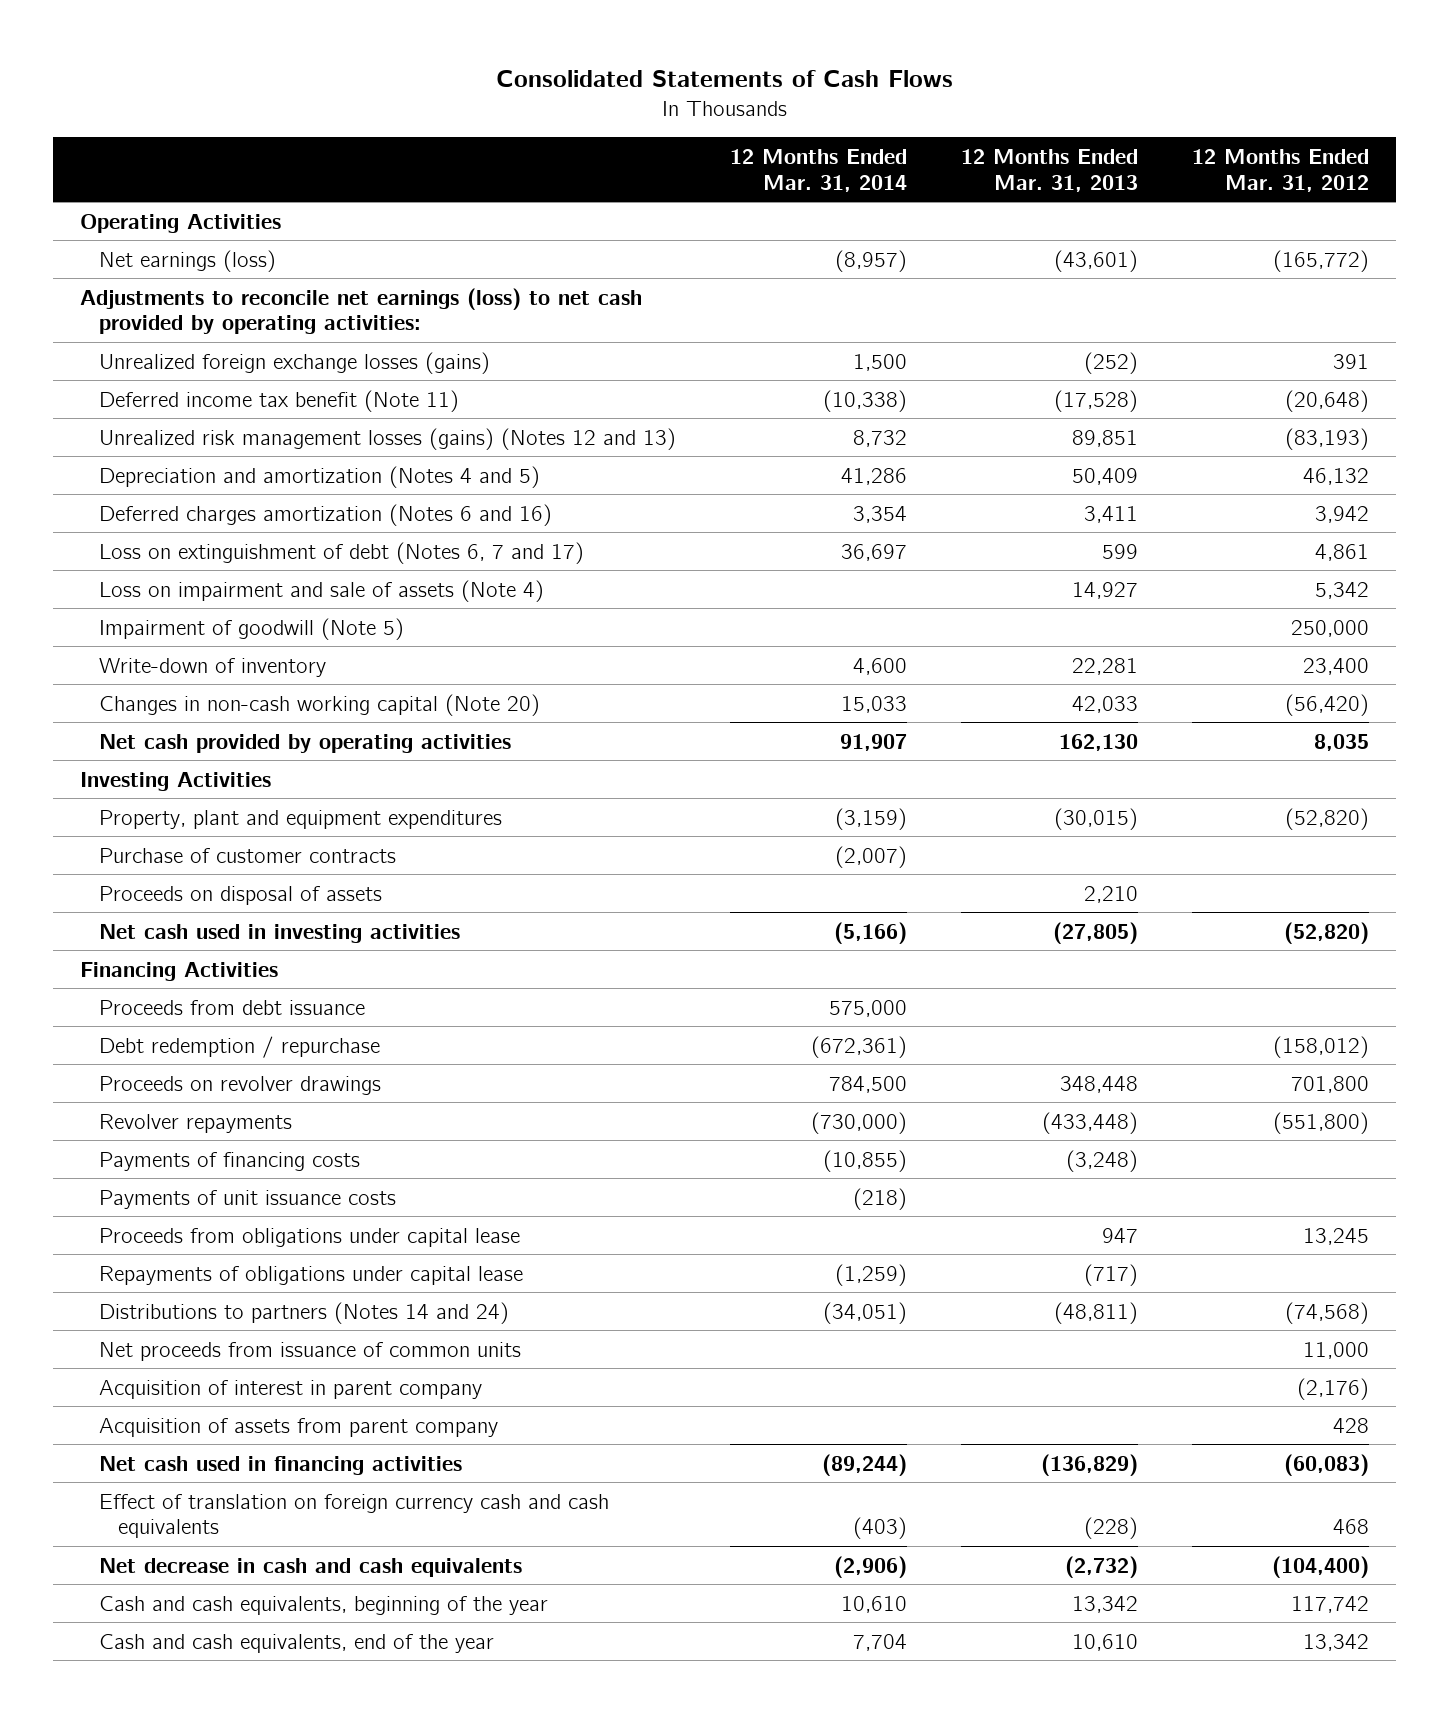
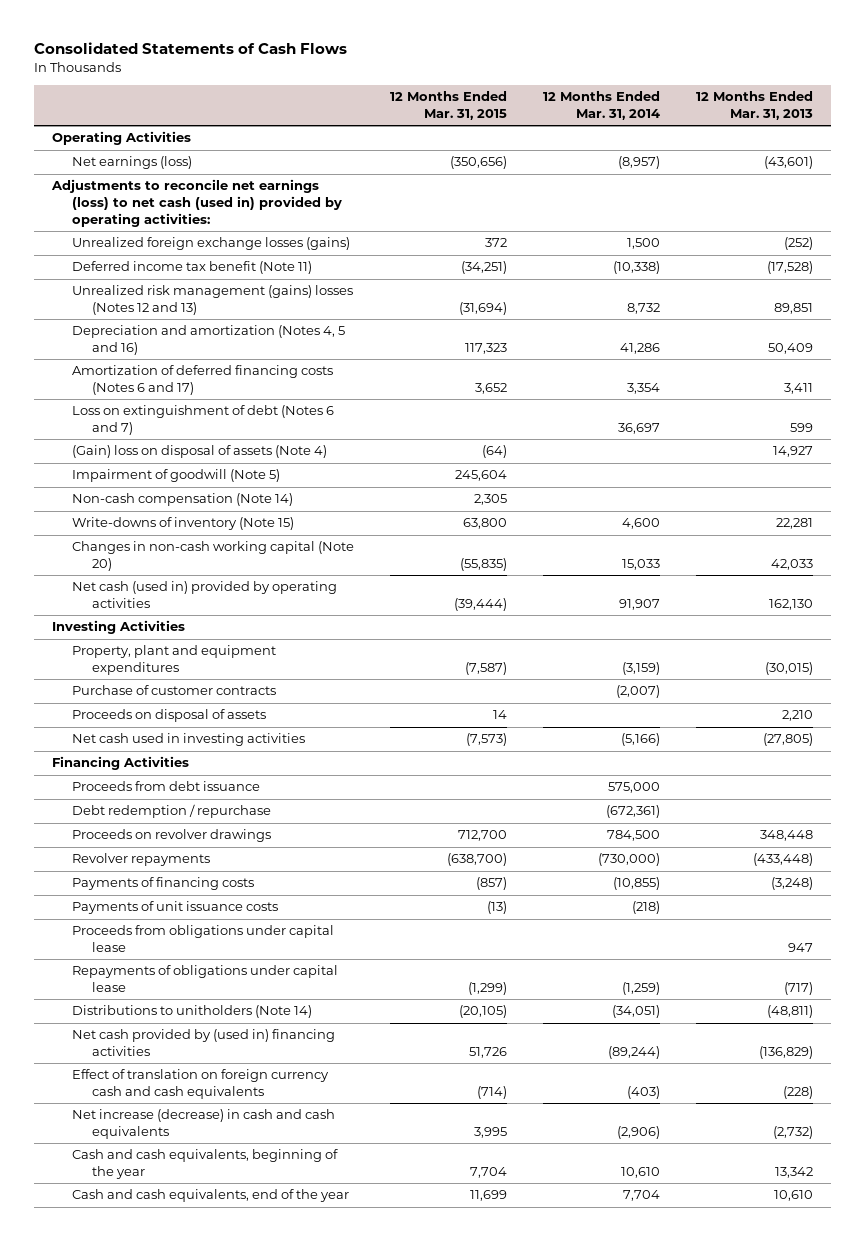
- | 12 Months Ended Mar. 31, 2014 | 12 Months Ended Mar. 31, 2013 | 12 Months Ended Mar. 31, 2012
+ | 12 Months Ended Mar. 31, 2015 | 12 Months Ended Mar. 31, 2014 | 12 Months Ended Mar. 31, 2013
- Adjustments to reconcile net earnings (loss) to net cash provided by operating activities:
+ Adjustments to reconcile net earnings (loss) to net cash (used in) provided by operating activities:
- Unrealized risk management losses (gains) (Notes 12 and 13) | 8,732 | 89,851 | (83,193)
- Depreciation and amortization (Notes 4 and 5) | 41,286 | 50,409 | 46,132
- Deferred charges amortization (Notes 6 and 16) | 3,354 | 3,411 | 3,942
- Loss on extinguishment of debt (Notes 6, 7 and 17) | 36,697 | 599 | 4,861
- Loss on impairment and sale of assets (Note 4) | | 14,927 | 5,342
+ Unrealized risk management (gains) losses (Notes 12 and 13) | (31,694) | 8,732 | 89,851
+ Depreciation and amortization (Notes 4, 5 and 16) | 117,323 | 41,286 | 50,409
+ Amortization of deferred financing costs (Notes 6 and 17) | 3,652 | 3,354 | 3,411
+ Loss on extinguishment of debt (Notes 6 and 7) | | 36,697 | 599
+ (Gain) loss on disposal of assets (Note 4) | (64) | | 14,927
- Write-down of inventory | 4,600 | 22,281 | 23,400
+ Non-cash compensation (Note 14) | 2,305 | |
+ Write-downs of inventory (Note 15) | 63,800 | 4,600 | 22,281
- Net cash provided by operating activities | 91,907 | 162,130 | 8,035
+ Net cash (used in) provided by operating activities | (39,444) | 91,907 | 162,130
- Distributions to partners (Notes 14 and 24) | (34,051) | (48,811) | (74,568)
- Net proceeds from issuance of common units | | | 11,000
- Acquisition of interest in parent company | | | (2,176)
- Acquisition of assets from parent company | | | 428
- Net cash used in financing activities | (89,244) | (136,829) | (60,083)
+ Distributions to unitholders (Note 14) | (20,105) | (34,051) | (48,811)
+ Net cash provided by (used in) financing activities | 51,726 | (89,244) | (136,829)
- Net decrease in cash and cash equivalents | (2,906) | (2,732) | (104,400)
+ Net increase (decrease) in cash and cash equivalents | 3,995 | (2,906) | (2,732)

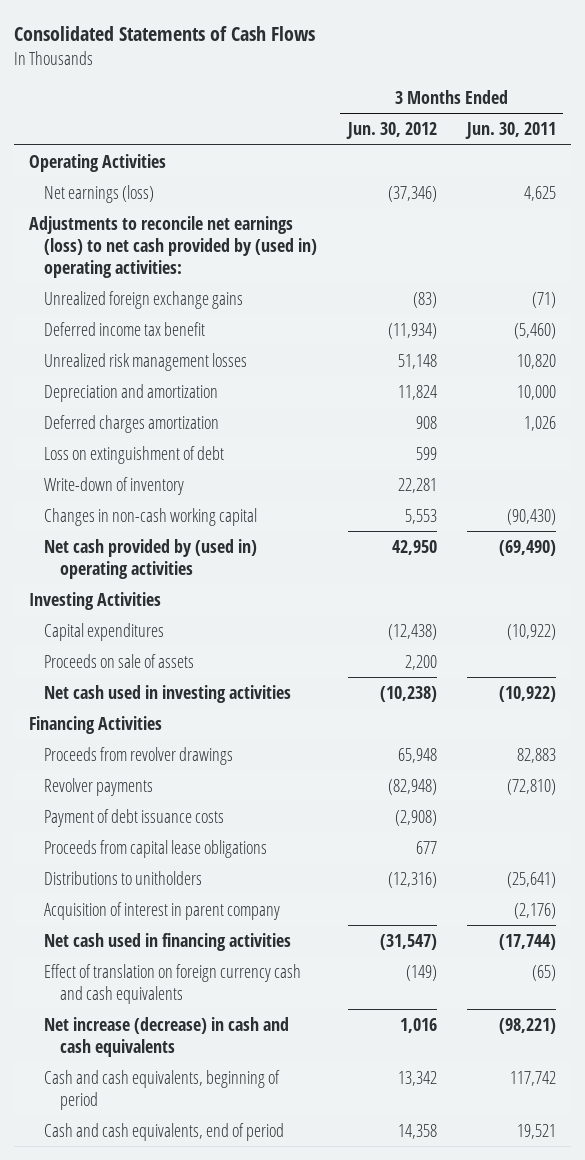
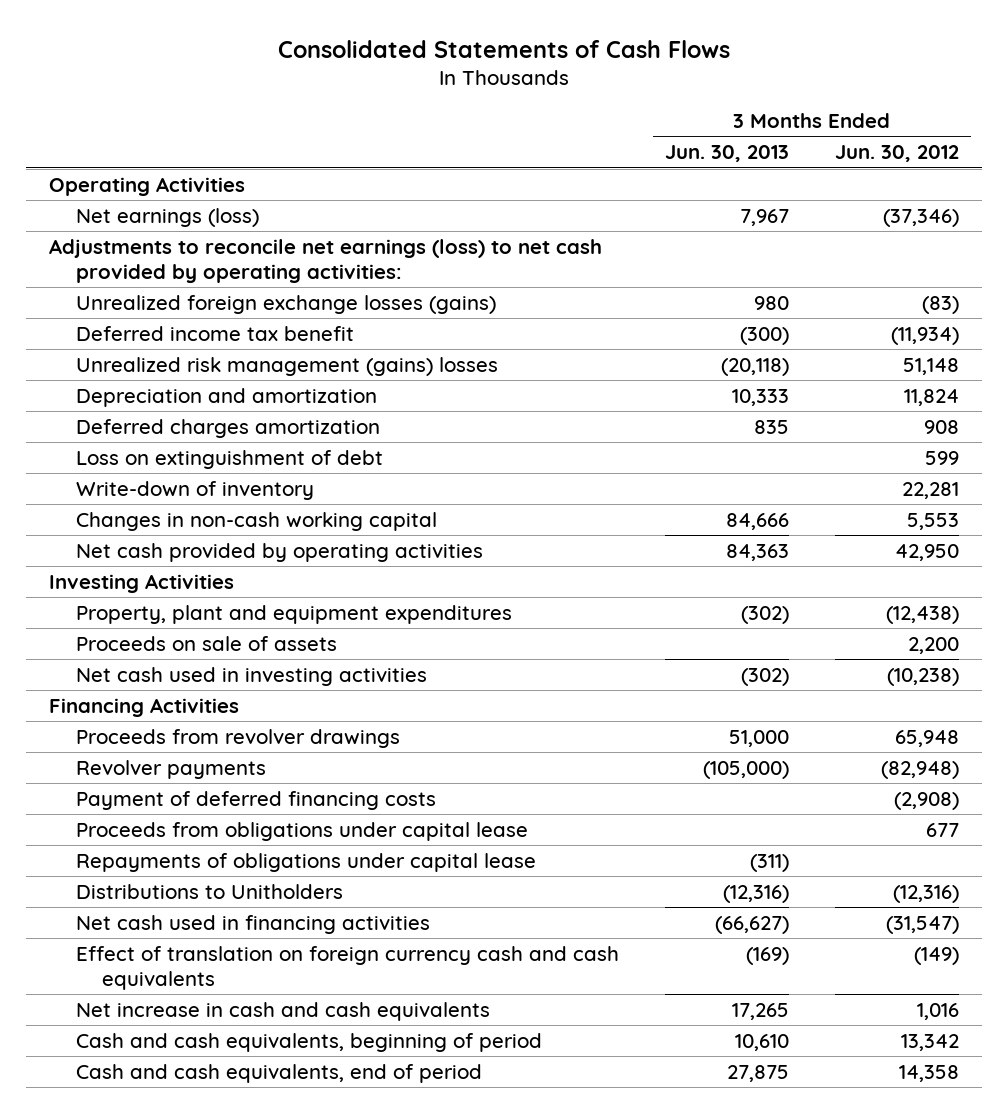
- | 3 Months Ended Jun. 30, 2012 | 3 Months Ended Jun. 30, 2011
+ | 3 Months Ended Jun. 30, 2013 | 3 Months Ended Jun. 30, 2012
- Adjustments to reconcile net earnings (loss) to net cash provided by (used in) operating activities:
- Unrealized foreign exchange gains | (83) | (71)
+ Adjustments to reconcile net earnings (loss) to net cash provided by operating activities:
+ Unrealized foreign exchange losses (gains) | 980 | (83)
- Unrealized risk management losses | 51,148 | 10,820
+ Unrealized risk management (gains) losses | (20,118) | 51,148
- Net cash provided by (used in) operating activities | 42,950 | (69,490)
+ Net cash provided by operating activities | 84,363 | 42,950
- Capital expenditures | (12,438) | (10,922)
+ Property, plant and equipment expenditures | (302) | (12,438)
- Payment of debt issuance costs | (2,908) |
- Proceeds from capital lease obligations | 677 |
- Distributions to unitholders | (12,316) | (25,641)
- Acquisition of interest in parent company | | (2,176)
+ Payment of deferred financing costs | | (2,908)
+ Proceeds from obligations under capital lease | | 677
+ Repayments of obligations under capital lease | (311) |
+ Distributions to Unitholders | (12,316) | (12,316)
- Net increase (decrease) in cash and cash equivalents | 1,016 | (98,221)
+ Net increase in cash and cash equivalents | 17,265 | 1,016

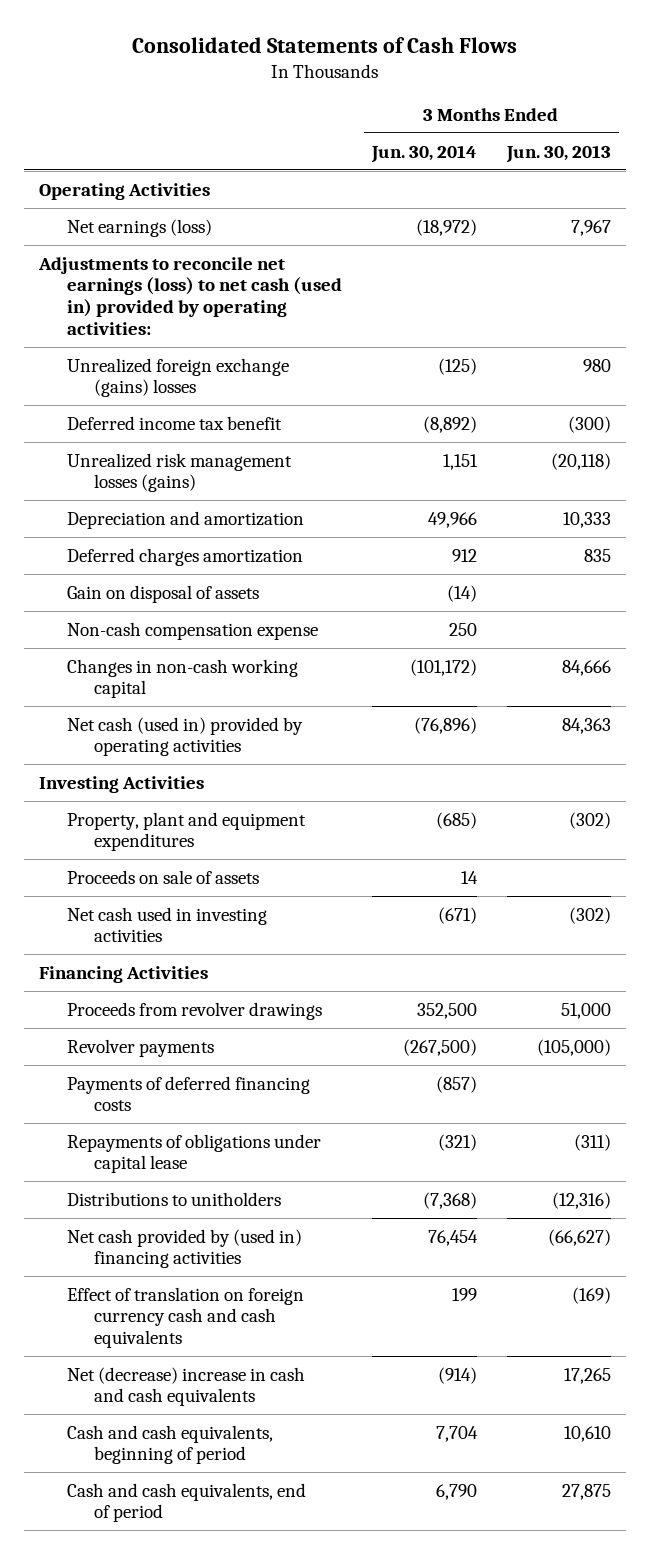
- | 3 Months Ended Jun. 30, 2013 | 3 Months Ended Jun. 30, 2012
+ | 3 Months Ended Jun. 30, 2014 | 3 Months Ended Jun. 30, 2013
- Adjustments to reconcile net earnings (loss) to net cash provided by operating activities:
- Unrealized foreign exchange losses (gains) | 980 | (83)
+ Adjustments to reconcile net earnings (loss) to net cash (used in) provided by operating activities:
+ Unrealized foreign exchange (gains) losses | (125) | 980
- Unrealized risk management (gains) losses | (20,118) | 51,148
+ Unrealized risk management losses (gains) | 1,151 | (20,118)
- Loss on extinguishment of debt | | 599
- Write-down of inventory | | 22,281
+ Gain on disposal of assets | (14) |
+ Non-cash compensation expense | 250 |
- Net cash provided by operating activities | 84,363 | 42,950
+ Net cash (used in) provided by operating activities | (76,896) | 84,363
- Payment of deferred financing costs | | (2,908)
- Proceeds from obligations under capital lease | | 677
+ Payments of deferred financing costs | (857) |
- Distributions to Unitholders | (12,316) | (12,316)
- Net cash used in financing activities | (66,627) | (31,547)
+ Distributions to unitholders | (7,368) | (12,316)
+ Net cash provided by (used in) financing activities | 76,454 | (66,627)
- Net increase in cash and cash equivalents | 17,265 | 1,016
+ Net (decrease) increase in cash and cash equivalents | (914) | 17,265

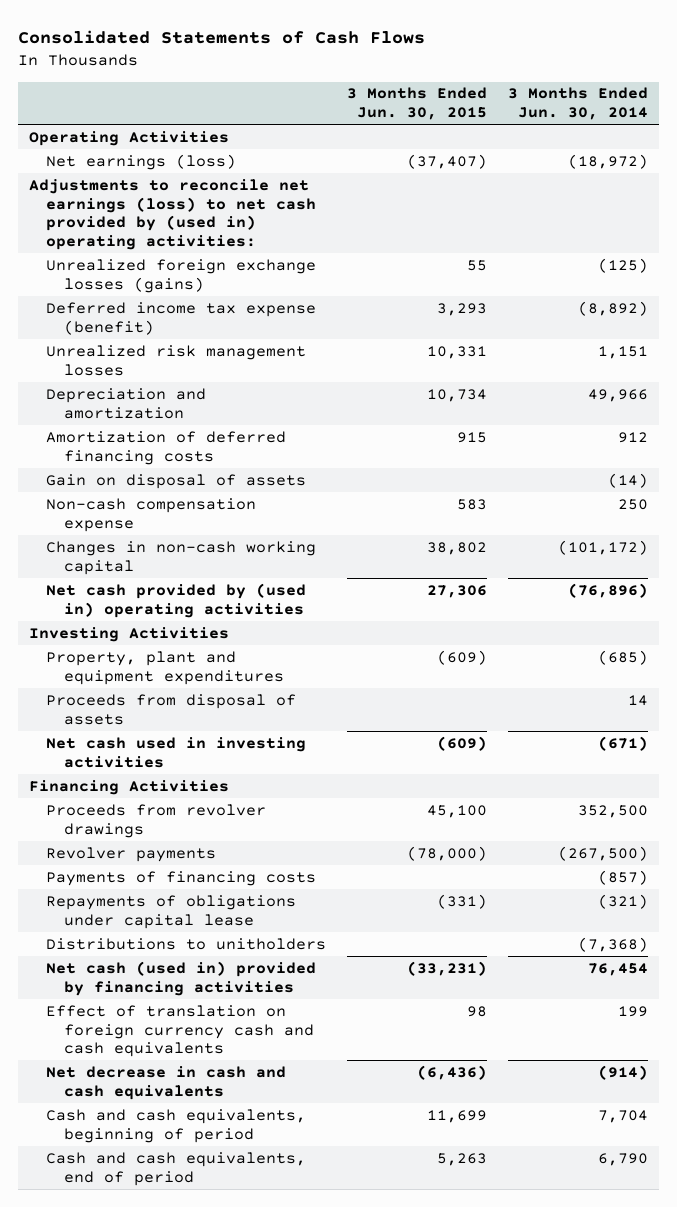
- | 3 Months Ended Jun. 30, 2014 | 3 Months Ended Jun. 30, 2013
+ | 3 Months Ended Jun. 30, 2015 | 3 Months Ended Jun. 30, 2014
- Adjustments to reconcile net earnings (loss) to net cash (used in) provided by operating activities:
- Unrealized foreign exchange (gains) losses | (125) | 980
- Deferred income tax benefit | (8,892) | (300)
- Unrealized risk management losses (gains) | 1,151 | (20,118)
+ Adjustments to reconcile net earnings (loss) to net cash provided by (used in) operating activities:
+ Unrealized foreign exchange losses (gains) | 55 | (125)
+ Deferred income tax expense (benefit) | 3,293 | (8,892)
+ Unrealized risk management losses | 10,331 | 1,151
- Deferred charges amortization | 912 | 835
+ Amortization of deferred financing costs | 915 | 912
- Net cash (used in) provided by operating activities | (76,896) | 84,363
+ Net cash provided by (used in) operating activities | 27,306 | (76,896)
- Proceeds on sale of assets | 14 |
+ Proceeds from disposal of assets | | 14
- Payments of deferred financing costs | (857) |
+ Payments of financing costs | | (857)
- Net cash provided by (used in) financing activities | 76,454 | (66,627)
+ Net cash (used in) provided by financing activities | (33,231) | 76,454
- Net (decrease) increase in cash and cash equivalents | (914) | 17,265
+ Net decrease in cash and cash equivalents | (6,436) | (914)

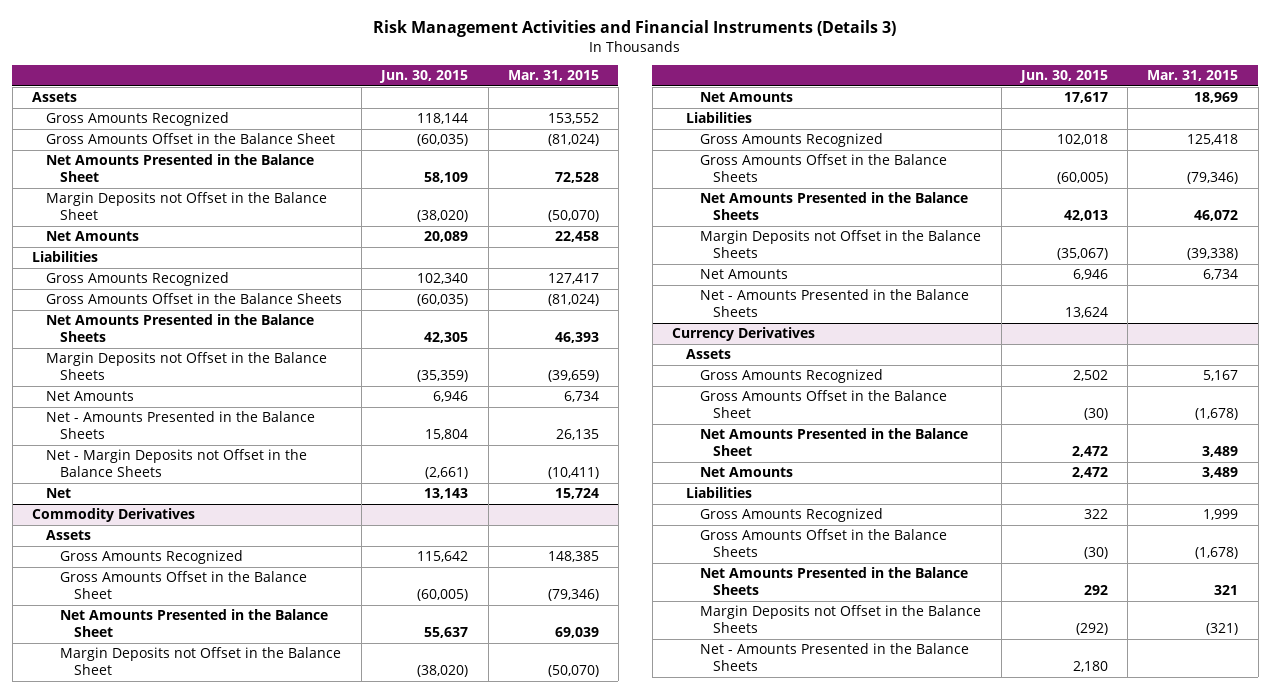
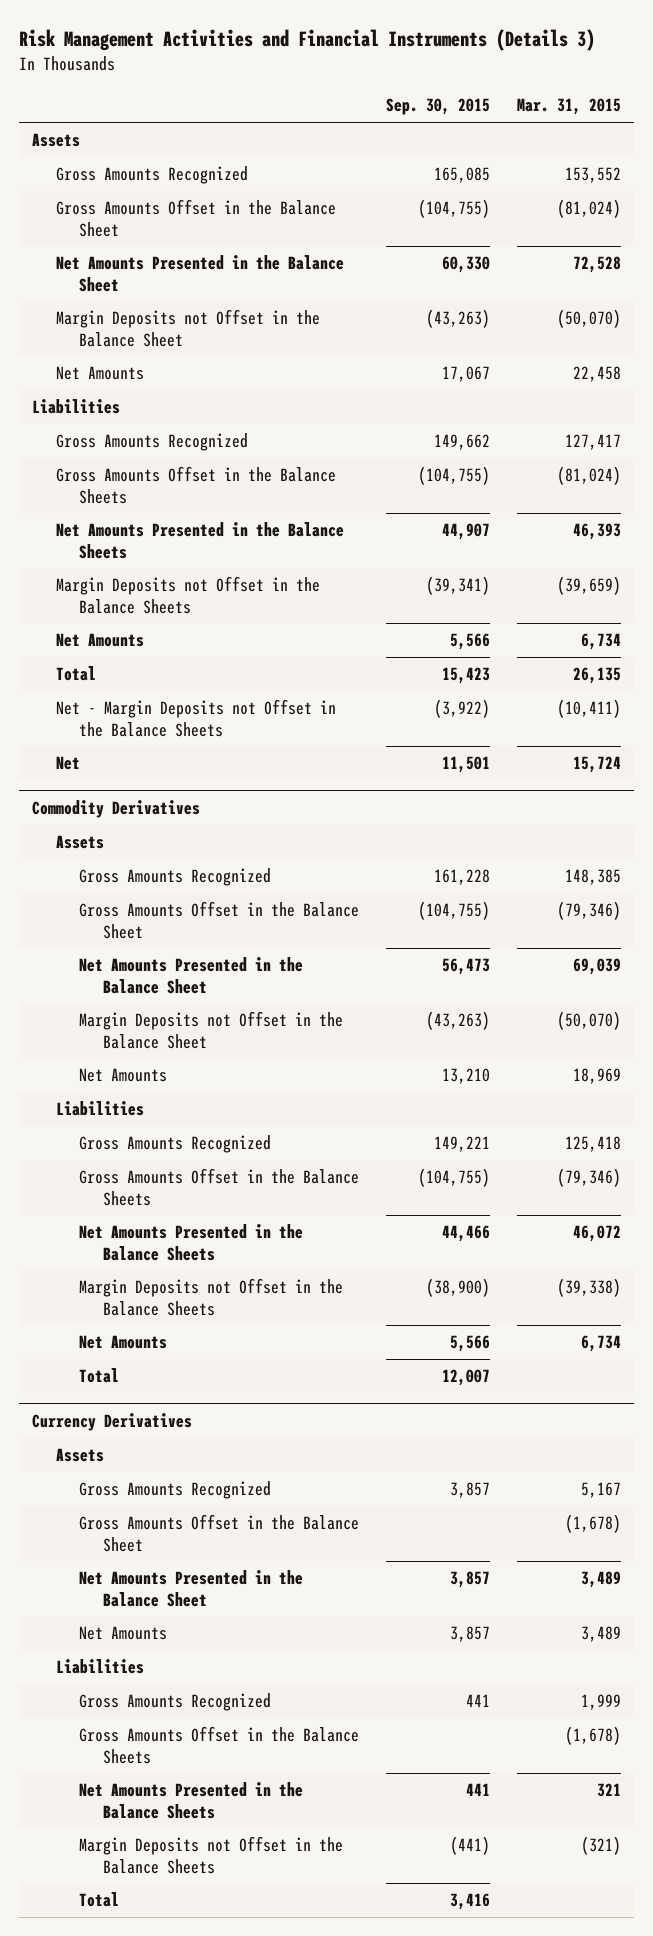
- | Jun. 30, 2015 | Mar. 31, 2015
+ | Sep. 30, 2015 | Mar. 31, 2015
- Net - Amounts Presented in the Balance Sheets | 15,804 | 26,135
+ Total | 15,423 | 26,135
@ Commodity Derivatives
- Net - Amounts Presented in the Balance Sheets | 13,624 |
+ Total | 12,007 |
@ Currency Derivatives
- Net - Amounts Presented in the Balance Sheets | 2,180 |
+ Total | 3,416 |

